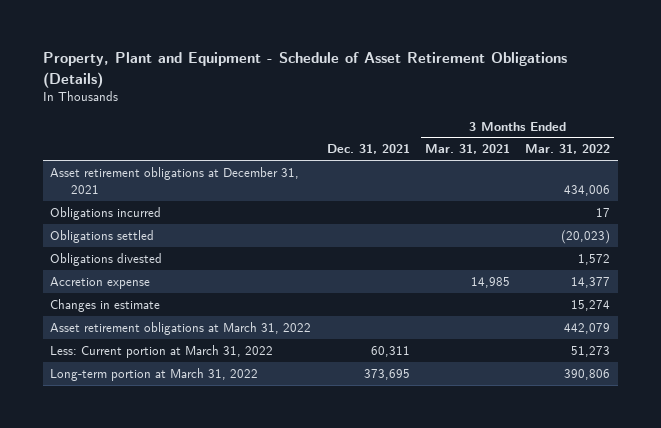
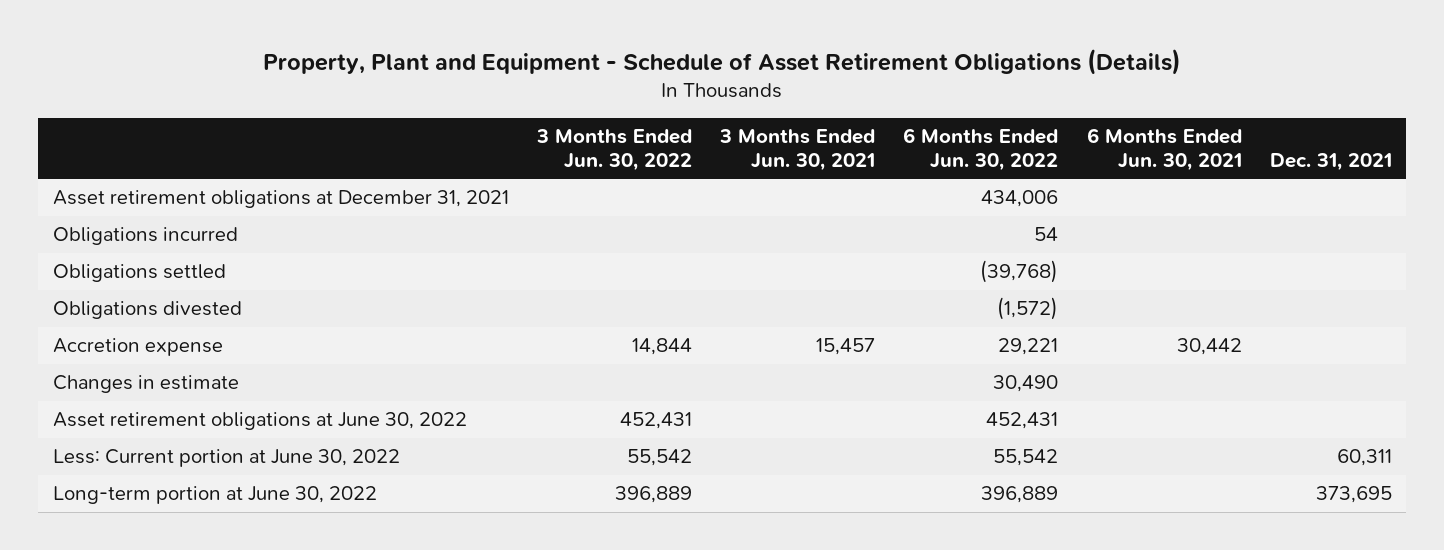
- | Dec. 31, 2021 | 3 Months Ended Mar. 31, 2021 | 3 Months Ended Mar. 31, 2022
+ | 3 Months Ended Jun. 30, 2022 | 3 Months Ended Jun. 30, 2021 | 6 Months Ended Jun. 30, 2022 | 6 Months Ended Jun. 30, 2021 | Dec. 31, 2021
- Asset retirement obligations at March 31, 2022 | | | 442,079
- Less: Current portion at March 31, 2022 | 60,311 | | 51,273
- Long-term portion at March 31, 2022 | 373,695 | | 390,806
+ Asset retirement obligations at June 30, 2022 | 452,431 | | 452,431 | |
+ Less: Current portion at June 30, 2022 | 55,542 | | 55,542 | | 60,311
+ Long-term portion at June 30, 2022 | 396,889 | | 396,889 | | 373,695

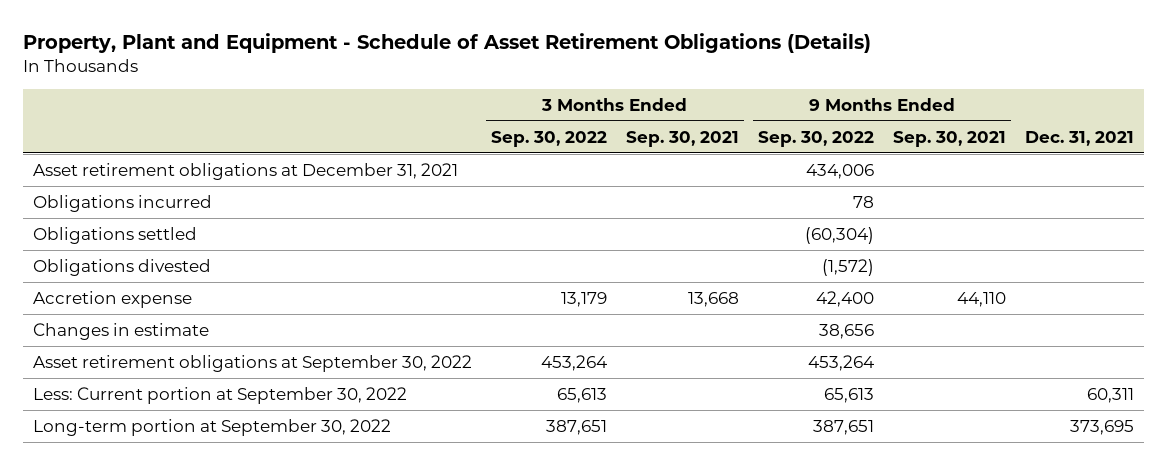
- | 3 Months Ended Jun. 30, 2022 | 3 Months Ended Jun. 30, 2021 | 6 Months Ended Jun. 30, 2022 | 6 Months Ended Jun. 30, 2021 | Dec. 31, 2021
+ | 3 Months Ended Sep. 30, 2022 | 3 Months Ended Sep. 30, 2021 | 9 Months Ended Sep. 30, 2022 | 9 Months Ended Sep. 30, 2021 | Dec. 31, 2021
- Asset retirement obligations at June 30, 2022 | 452,431 | | 452,431 | |
- Less: Current portion at June 30, 2022 | 55,542 | | 55,542 | | 60,311
- Long-term portion at June 30, 2022 | 396,889 | | 396,889 | | 373,695
+ Asset retirement obligations at September 30, 2022 | 453,264 | | 453,264 | |
+ Less: Current portion at September 30, 2022 | 65,613 | | 65,613 | | 60,311
+ Long-term portion at September 30, 2022 | 387,651 | | 387,651 | | 373,695

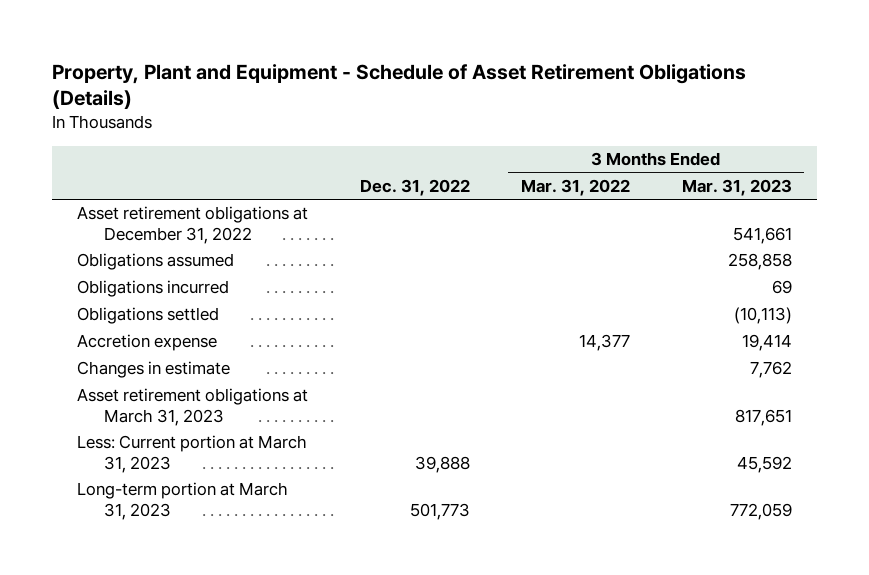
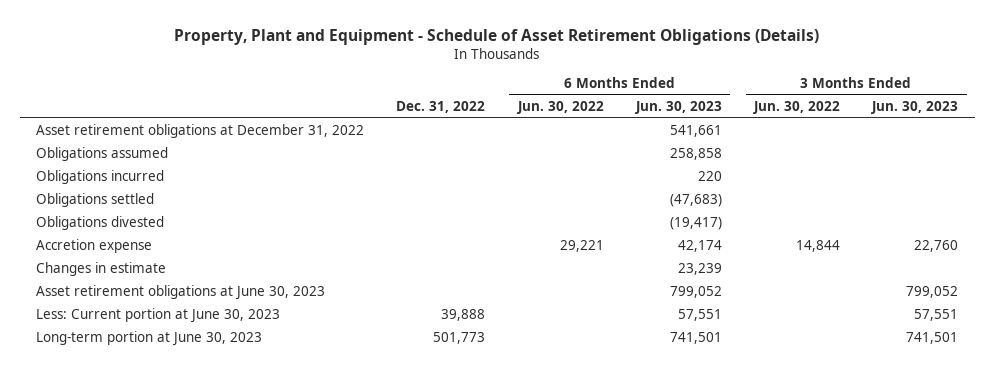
- | Dec. 31, 2022 | 3 Months Ended Mar. 31, 2022 | 3 Months Ended Mar. 31, 2023
+ | Dec. 31, 2022 | 6 Months Ended Jun. 30, 2022 | 6 Months Ended Jun. 30, 2023 | 3 Months Ended Jun. 30, 2022 | 3 Months Ended Jun. 30, 2023
+ Obligations divested | | | (19,417) | |
- Asset retirement obligations at March 31, 2023 | | | 817,651
- Less: Current portion at March 31, 2023 | 39,888 | | 45,592
- Long-term portion at March 31, 2023 | 501,773 | | 772,059
+ Asset retirement obligations at June 30, 2023 | | | 799,052 | | 799,052
+ Less: Current portion at June 30, 2023 | 39,888 | | 57,551 | | 57,551
+ Long-term portion at June 30, 2023 | 501,773 | | 741,501 | | 741,501

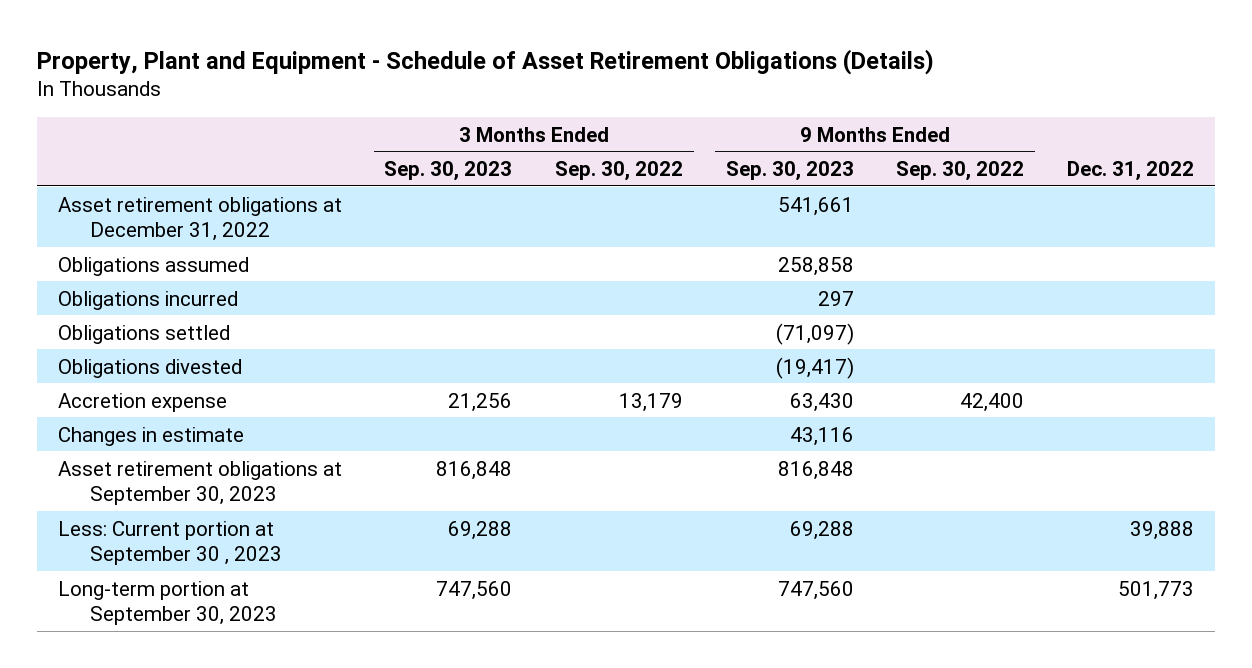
- | Dec. 31, 2022 | 6 Months Ended Jun. 30, 2022 | 6 Months Ended Jun. 30, 2023 | 3 Months Ended Jun. 30, 2022 | 3 Months Ended Jun. 30, 2023
+ | 3 Months Ended Sep. 30, 2023 | 3 Months Ended Sep. 30, 2022 | 9 Months Ended Sep. 30, 2023 | 9 Months Ended Sep. 30, 2022 | Dec. 31, 2022
- Asset retirement obligations at June 30, 2023 | | | 799,052 | | 799,052
- Less: Current portion at June 30, 2023 | 39,888 | | 57,551 | | 57,551
- Long-term portion at June 30, 2023 | 501,773 | | 741,501 | | 741,501
+ Asset retirement obligations at September 30, 2023 | 816,848 | | 816,848 | |
+ Less: Current portion at September 30 , 2023 | 69,288 | | 69,288 | | 39,888
+ Long-term portion at September 30, 2023 | 747,560 | | 747,560 | | 501,773

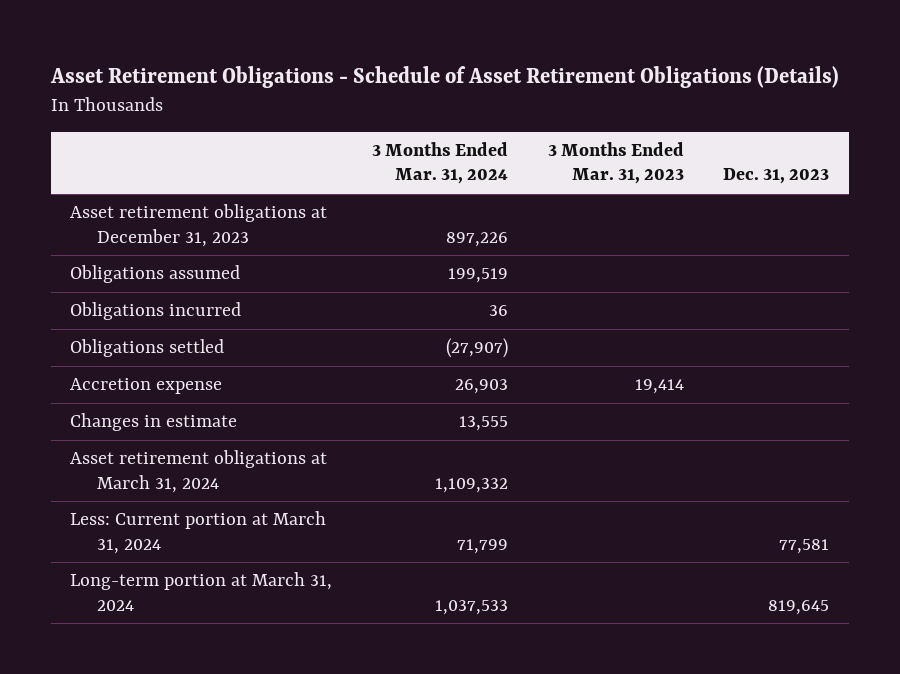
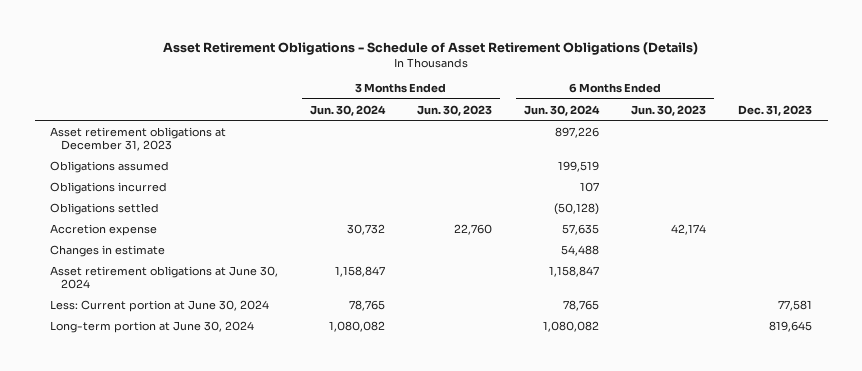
- | 3 Months Ended Mar. 31, 2024 | 3 Months Ended Mar. 31, 2023 | Dec. 31, 2023
+ | 3 Months Ended Jun. 30, 2024 | 3 Months Ended Jun. 30, 2023 | 6 Months Ended Jun. 30, 2024 | 6 Months Ended Jun. 30, 2023 | Dec. 31, 2023
- Asset retirement obligations at March 31, 2024 | 1,109,332 | |
- Less: Current portion at March 31, 2024 | 71,799 | | 77,581
- Long-term portion at March 31, 2024 | 1,037,533 | | 819,645
+ Asset retirement obligations at June 30, 2024 | 1,158,847 | | 1,158,847 | |
+ Less: Current portion at June 30, 2024 | 78,765 | | 78,765 | | 77,581
+ Long-term portion at June 30, 2024 | 1,080,082 | | 1,080,082 | | 819,645

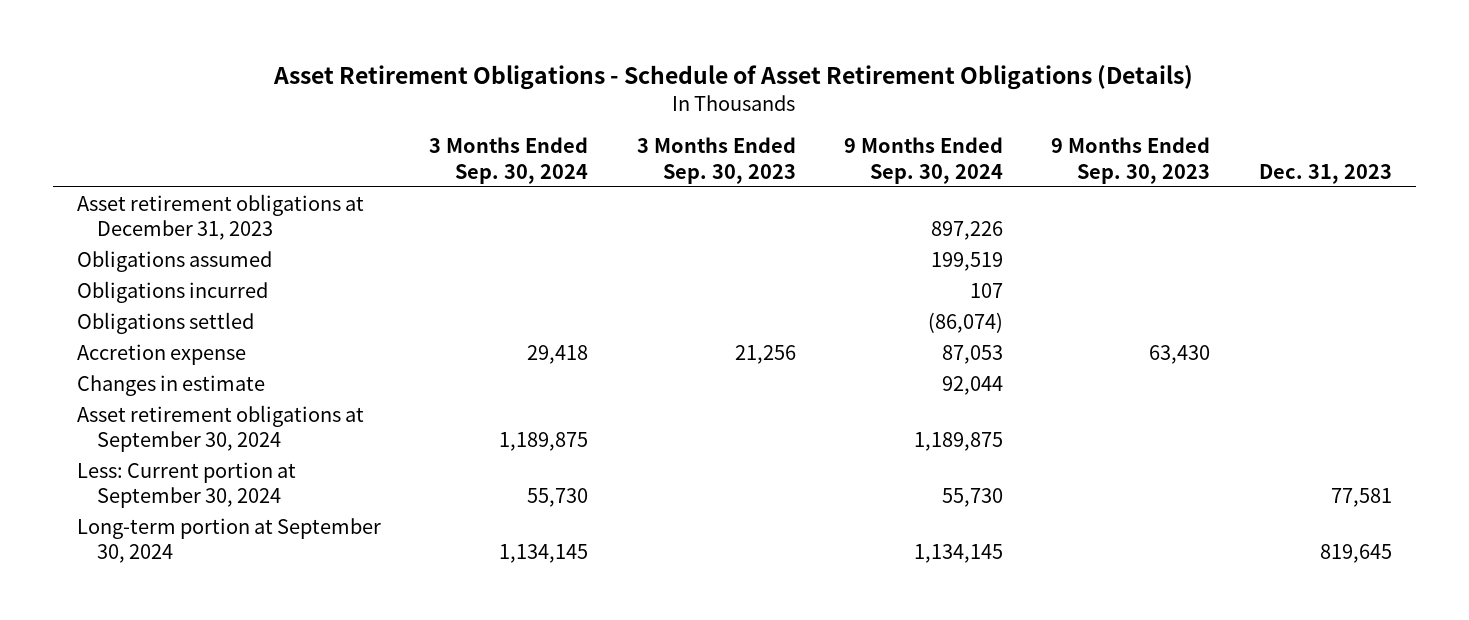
- | 3 Months Ended Jun. 30, 2024 | 3 Months Ended Jun. 30, 2023 | 6 Months Ended Jun. 30, 2024 | 6 Months Ended Jun. 30, 2023 | Dec. 31, 2023
+ | 3 Months Ended Sep. 30, 2024 | 3 Months Ended Sep. 30, 2023 | 9 Months Ended Sep. 30, 2024 | 9 Months Ended Sep. 30, 2023 | Dec. 31, 2023
- Asset retirement obligations at June 30, 2024 | 1,158,847 | | 1,158,847 | |
- Less: Current portion at June 30, 2024 | 78,765 | | 78,765 | | 77,581
- Long-term portion at June 30, 2024 | 1,080,082 | | 1,080,082 | | 819,645
+ Asset retirement obligations at September 30, 2024 | 1,189,875 | | 1,189,875 | |
+ Less: Current portion at September 30, 2024 | 55,730 | | 55,730 | | 77,581
+ Long-term portion at September 30, 2024 | 1,134,145 | | 1,134,145 | | 819,645

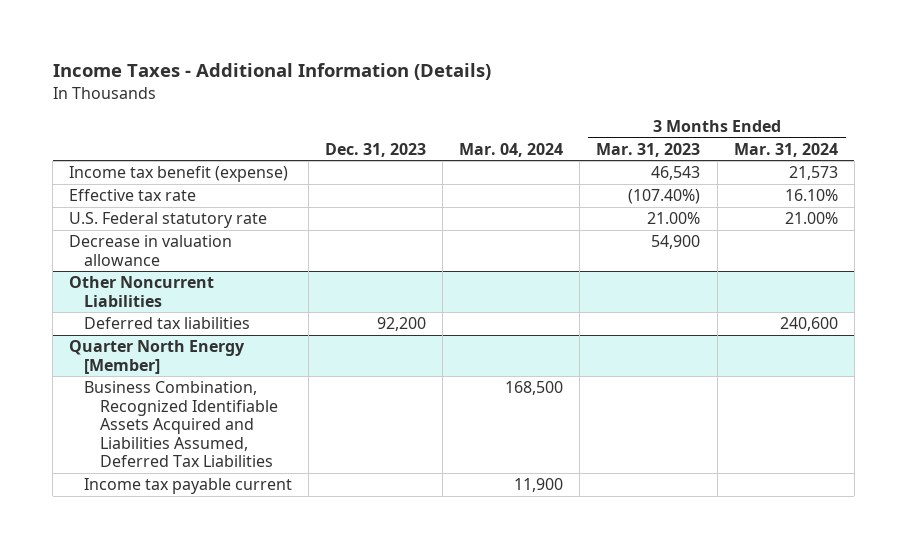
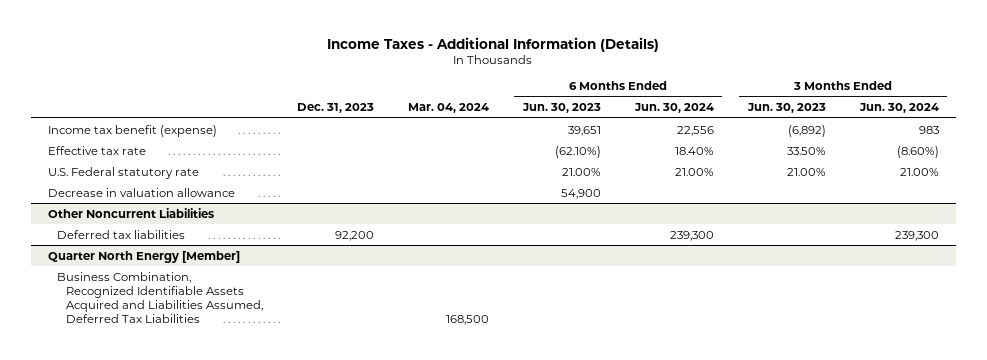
- | Dec. 31, 2023 | Mar. 04, 2024 | 3 Months Ended Mar. 31, 2023 | 3 Months Ended Mar. 31, 2024
+ | Dec. 31, 2023 | Mar. 04, 2024 | 6 Months Ended Jun. 30, 2023 | 6 Months Ended Jun. 30, 2024 | 3 Months Ended Jun. 30, 2023 | 3 Months Ended Jun. 30, 2024
@ Quarter North Energy [Member]
- Income tax payable current | | 11,900 | |

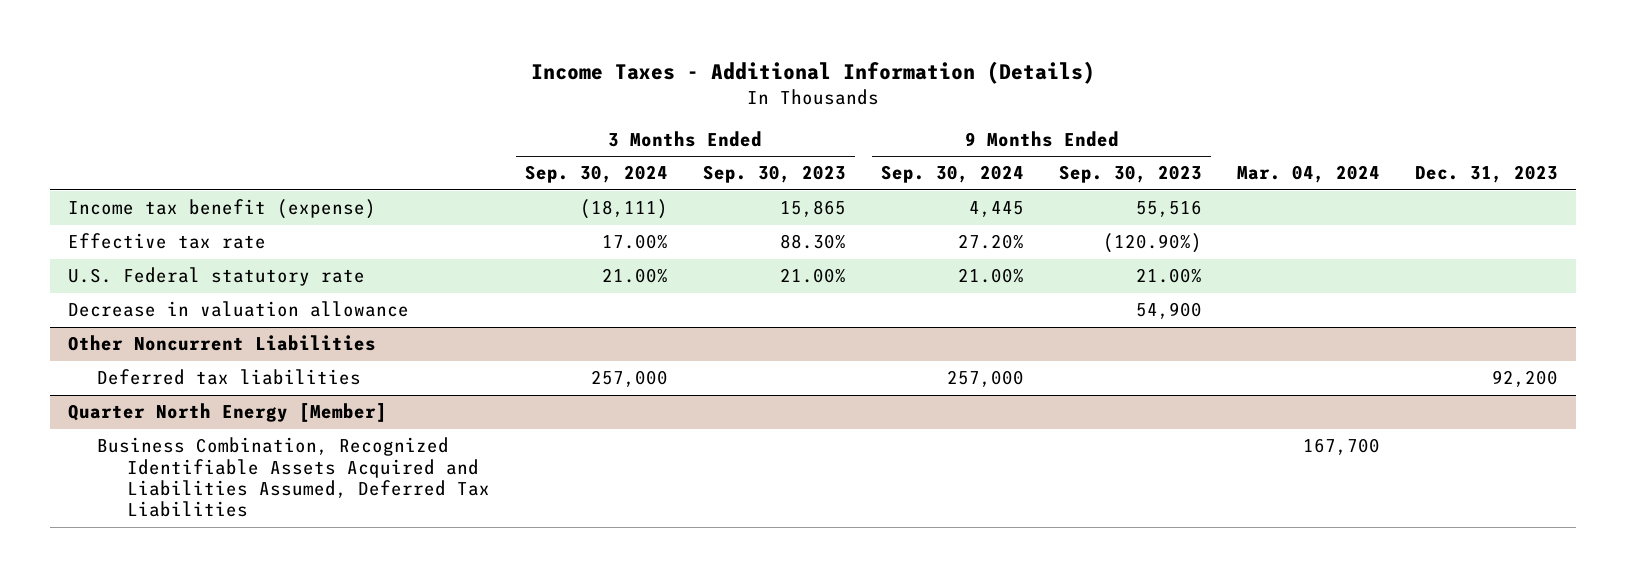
- | Dec. 31, 2023 | Mar. 04, 2024 | 6 Months Ended Jun. 30, 2023 | 6 Months Ended Jun. 30, 2024 | 3 Months Ended Jun. 30, 2023 | 3 Months Ended Jun. 30, 2024
+ | 3 Months Ended Sep. 30, 2024 | 3 Months Ended Sep. 30, 2023 | 9 Months Ended Sep. 30, 2024 | 9 Months Ended Sep. 30, 2023 | Mar. 04, 2024 | Dec. 31, 2023
@ Quarter North Energy [Member]
- Business Combination, Recognized Identifiable Assets Acquired and Liabilities Assumed, Deferred Tax Liabilities | | 168,500 | | | |
+ Business Combination, Recognized Identifiable Assets Acquired and Liabilities Assumed, Deferred Tax Liabilities | | | | | 167,700 |

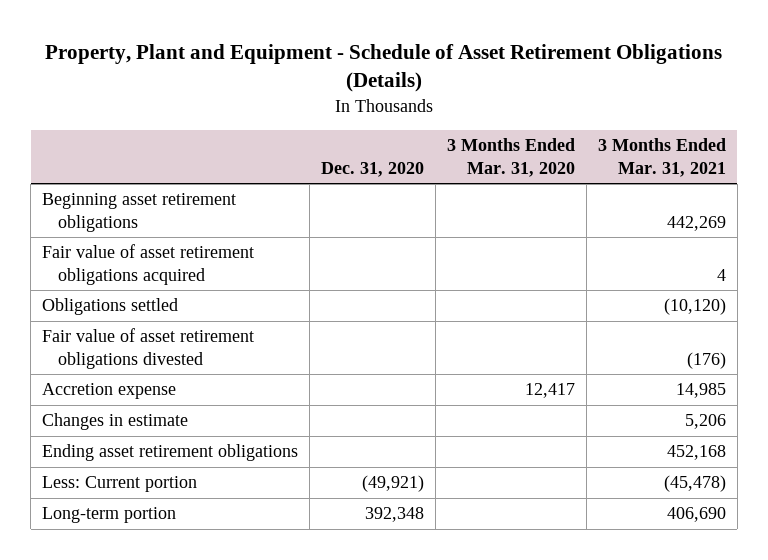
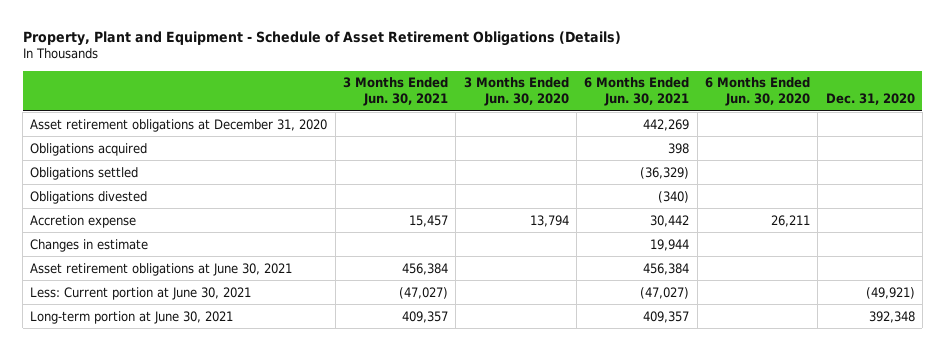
- | Dec. 31, 2020 | 3 Months Ended Mar. 31, 2020 | 3 Months Ended Mar. 31, 2021
+ | 3 Months Ended Jun. 30, 2021 | 3 Months Ended Jun. 30, 2020 | 6 Months Ended Jun. 30, 2021 | 6 Months Ended Jun. 30, 2020 | Dec. 31, 2020
- Beginning asset retirement obligations | | | 442,269
- Fair value of asset retirement obligations acquired | | | 4
+ Asset retirement obligations at December 31, 2020 | | | 442,269 | |
+ Obligations acquired | | | 398 | |
- Fair value of asset retirement obligations divested | | | (176)
+ Obligations divested | | | (340) | |
- Ending asset retirement obligations | | | 452,168
- Less: Current portion | (49,921) | | (45,478)
- Long-term portion | 392,348 | | 406,690
+ Asset retirement obligations at June 30, 2021 | 456,384 | | 456,384 | |
+ Less: Current portion at June 30, 2021 | (47,027) | | (47,027) | | (49,921)
+ Long-term portion at June 30, 2021 | 409,357 | | 409,357 | | 392,348

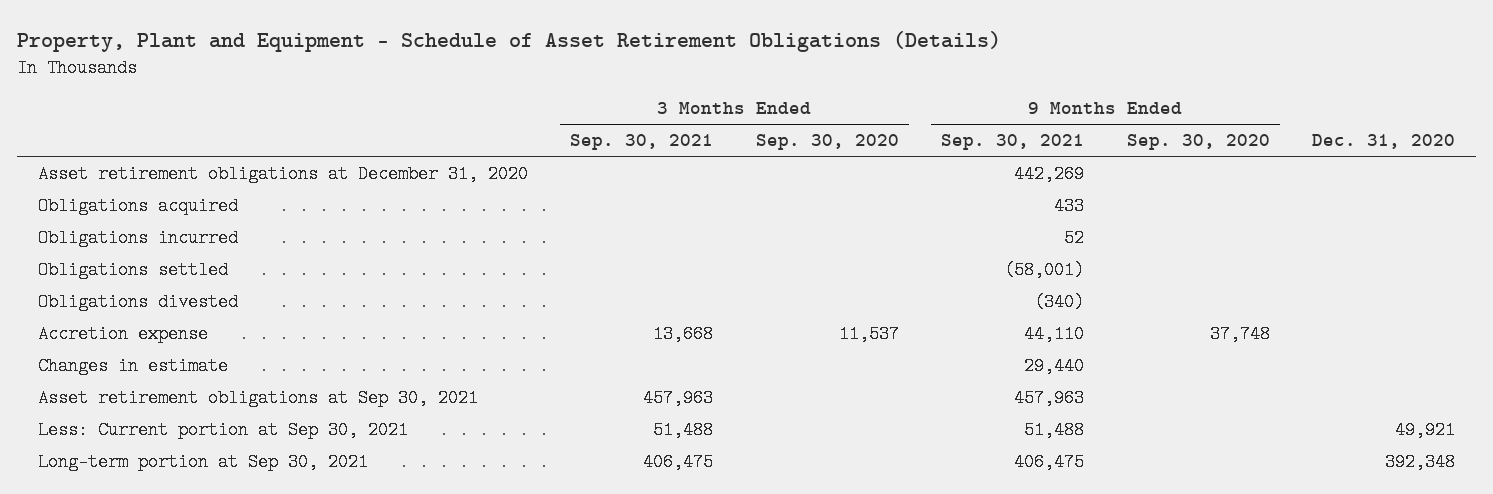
- | 3 Months Ended Jun. 30, 2021 | 3 Months Ended Jun. 30, 2020 | 6 Months Ended Jun. 30, 2021 | 6 Months Ended Jun. 30, 2020 | Dec. 31, 2020
+ | 3 Months Ended Sep. 30, 2021 | 3 Months Ended Sep. 30, 2020 | 9 Months Ended Sep. 30, 2021 | 9 Months Ended Sep. 30, 2020 | Dec. 31, 2020
+ Obligations incurred | | | 52 | |
- Asset retirement obligations at June 30, 2021 | 456,384 | | 456,384 | |
- Less: Current portion at June 30, 2021 | (47,027) | | (47,027) | | (49,921)
- Long-term portion at June 30, 2021 | 409,357 | | 409,357 | | 392,348
+ Asset retirement obligations at Sep 30, 2021 | 457,963 | | 457,963 | |
+ Less: Current portion at Sep 30, 2021 | 51,488 | | 51,488 | | 49,921
+ Long-term portion at Sep 30, 2021 | 406,475 | | 406,475 | | 392,348

